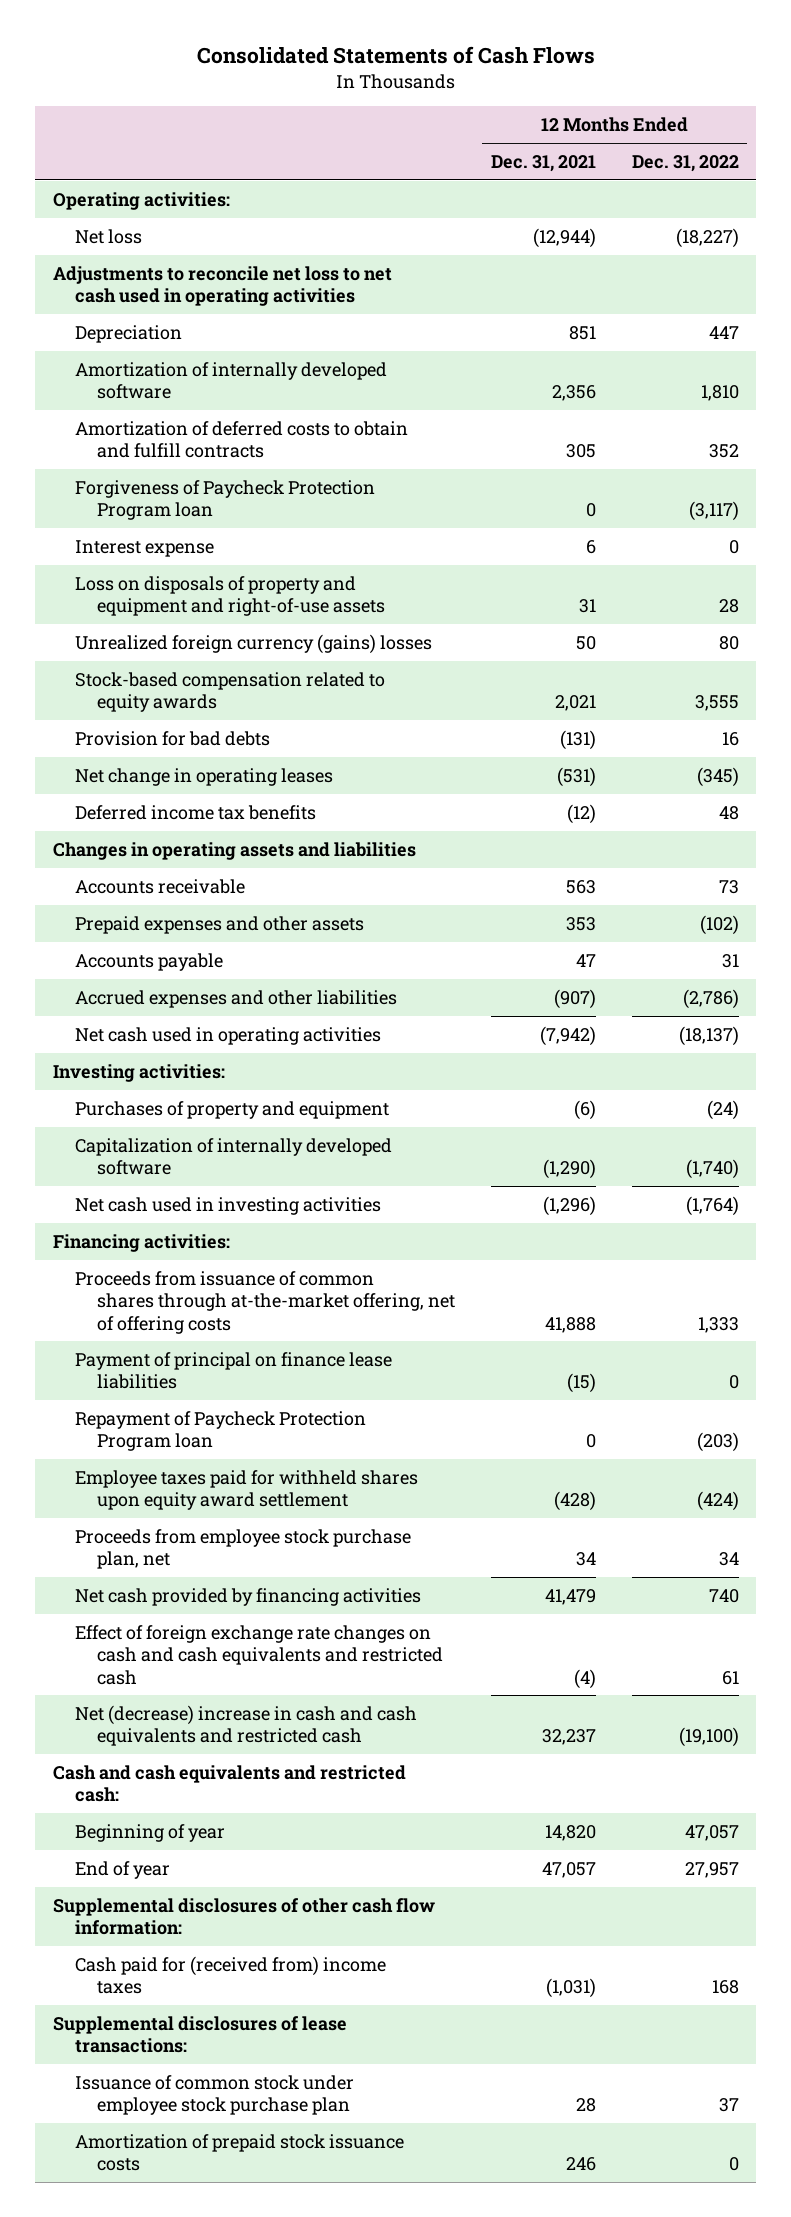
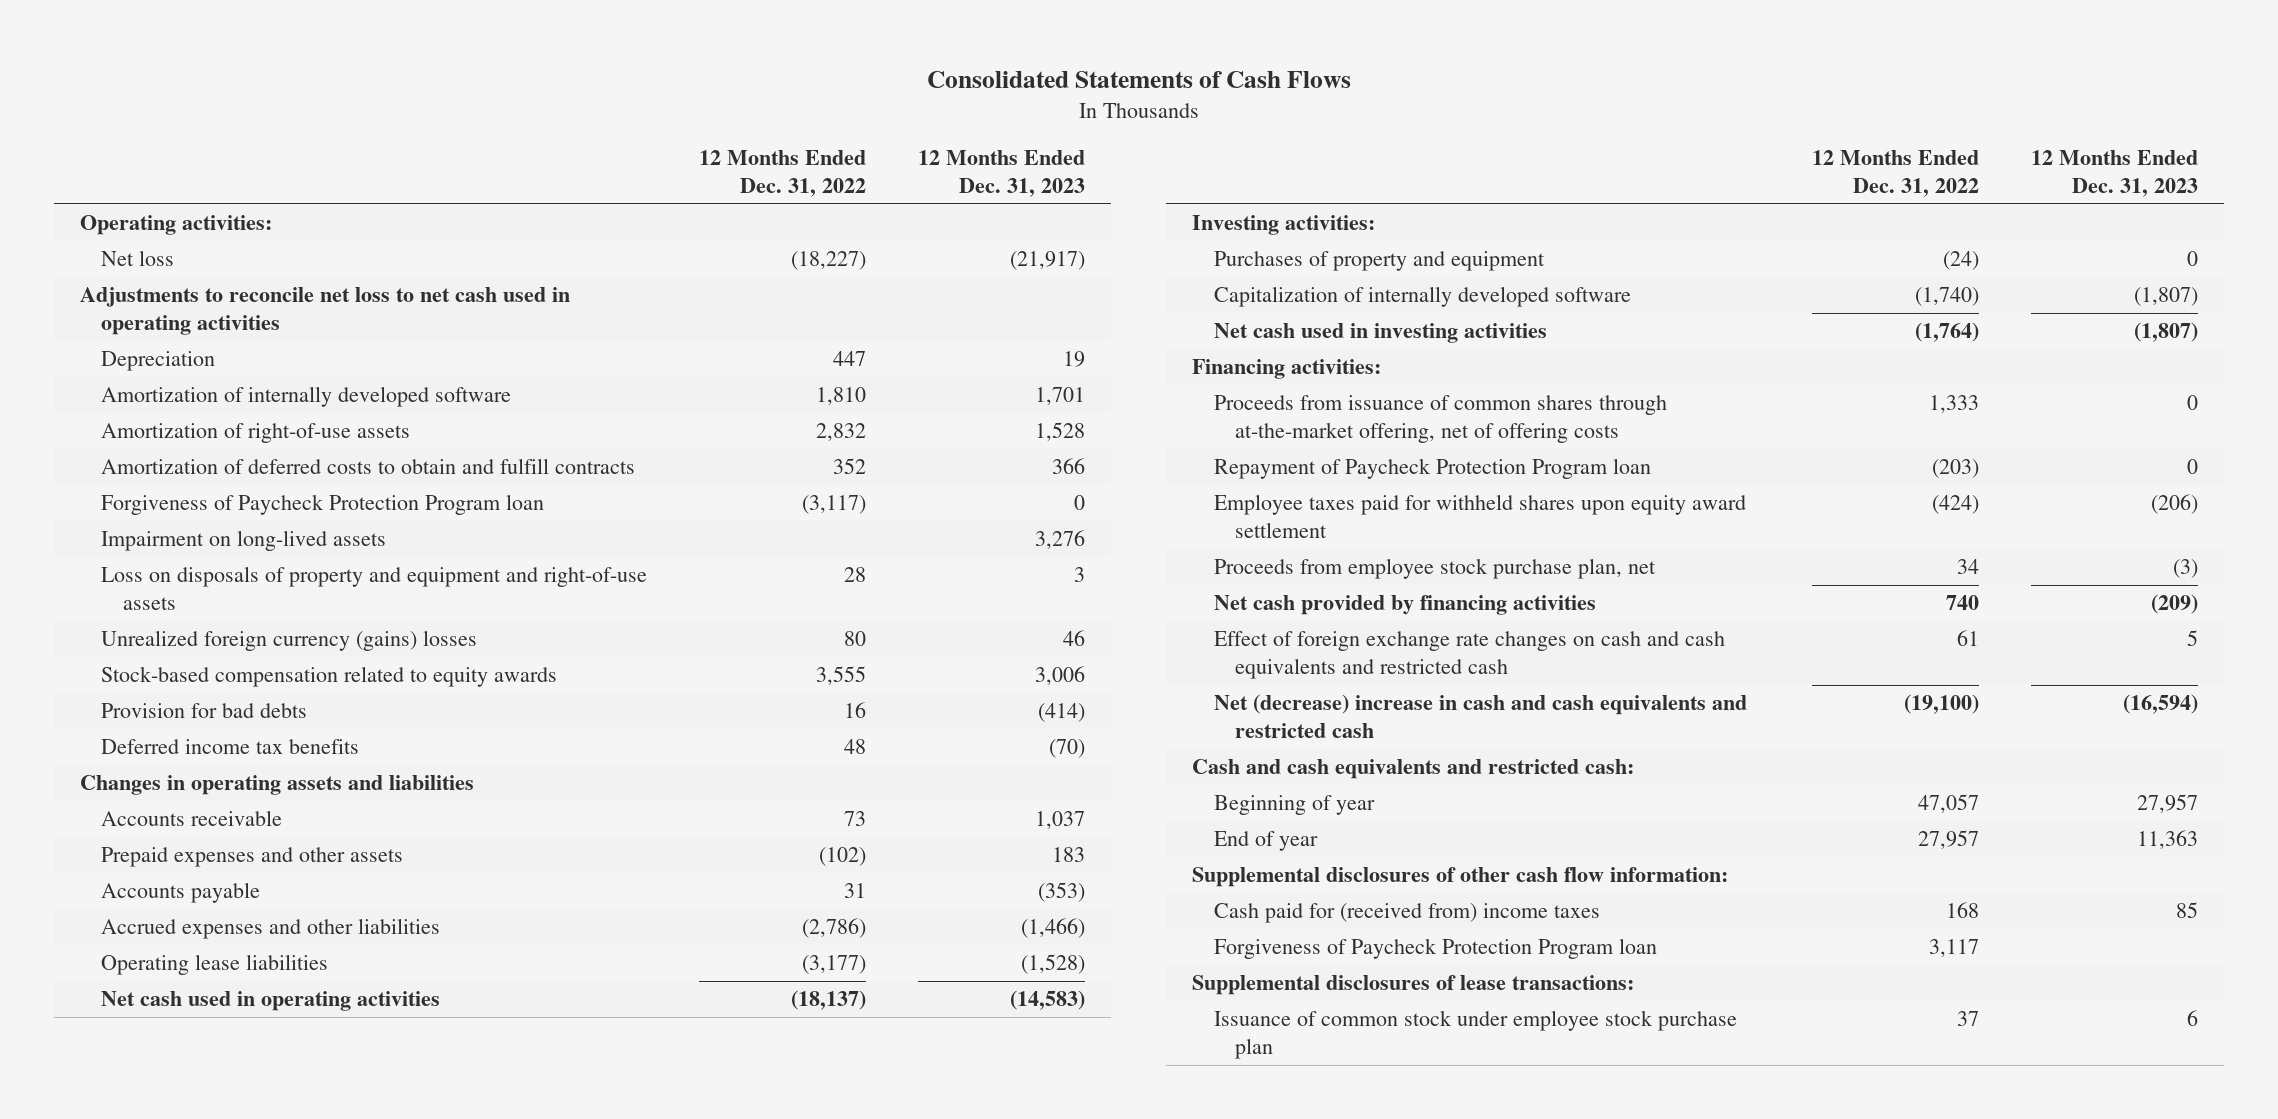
- | 12 Months Ended Dec. 31, 2021 | 12 Months Ended Dec. 31, 2022
+ | 12 Months Ended Dec. 31, 2022 | 12 Months Ended Dec. 31, 2023
+ Amortization of right-of-use assets | 2,832 | 1,528
- Interest expense | 6 | 0
+ Impairment on long-lived assets | | 3,276
- Net change in operating leases | (531) | (345)
+ Operating lease liabilities | (3,177) | (1,528)
- Payment of principal on finance lease liabilities | (15) | 0
+ Forgiveness of Paycheck Protection Program loan | 3,117 |
- Amortization of prepaid stock issuance costs | 246 | 0

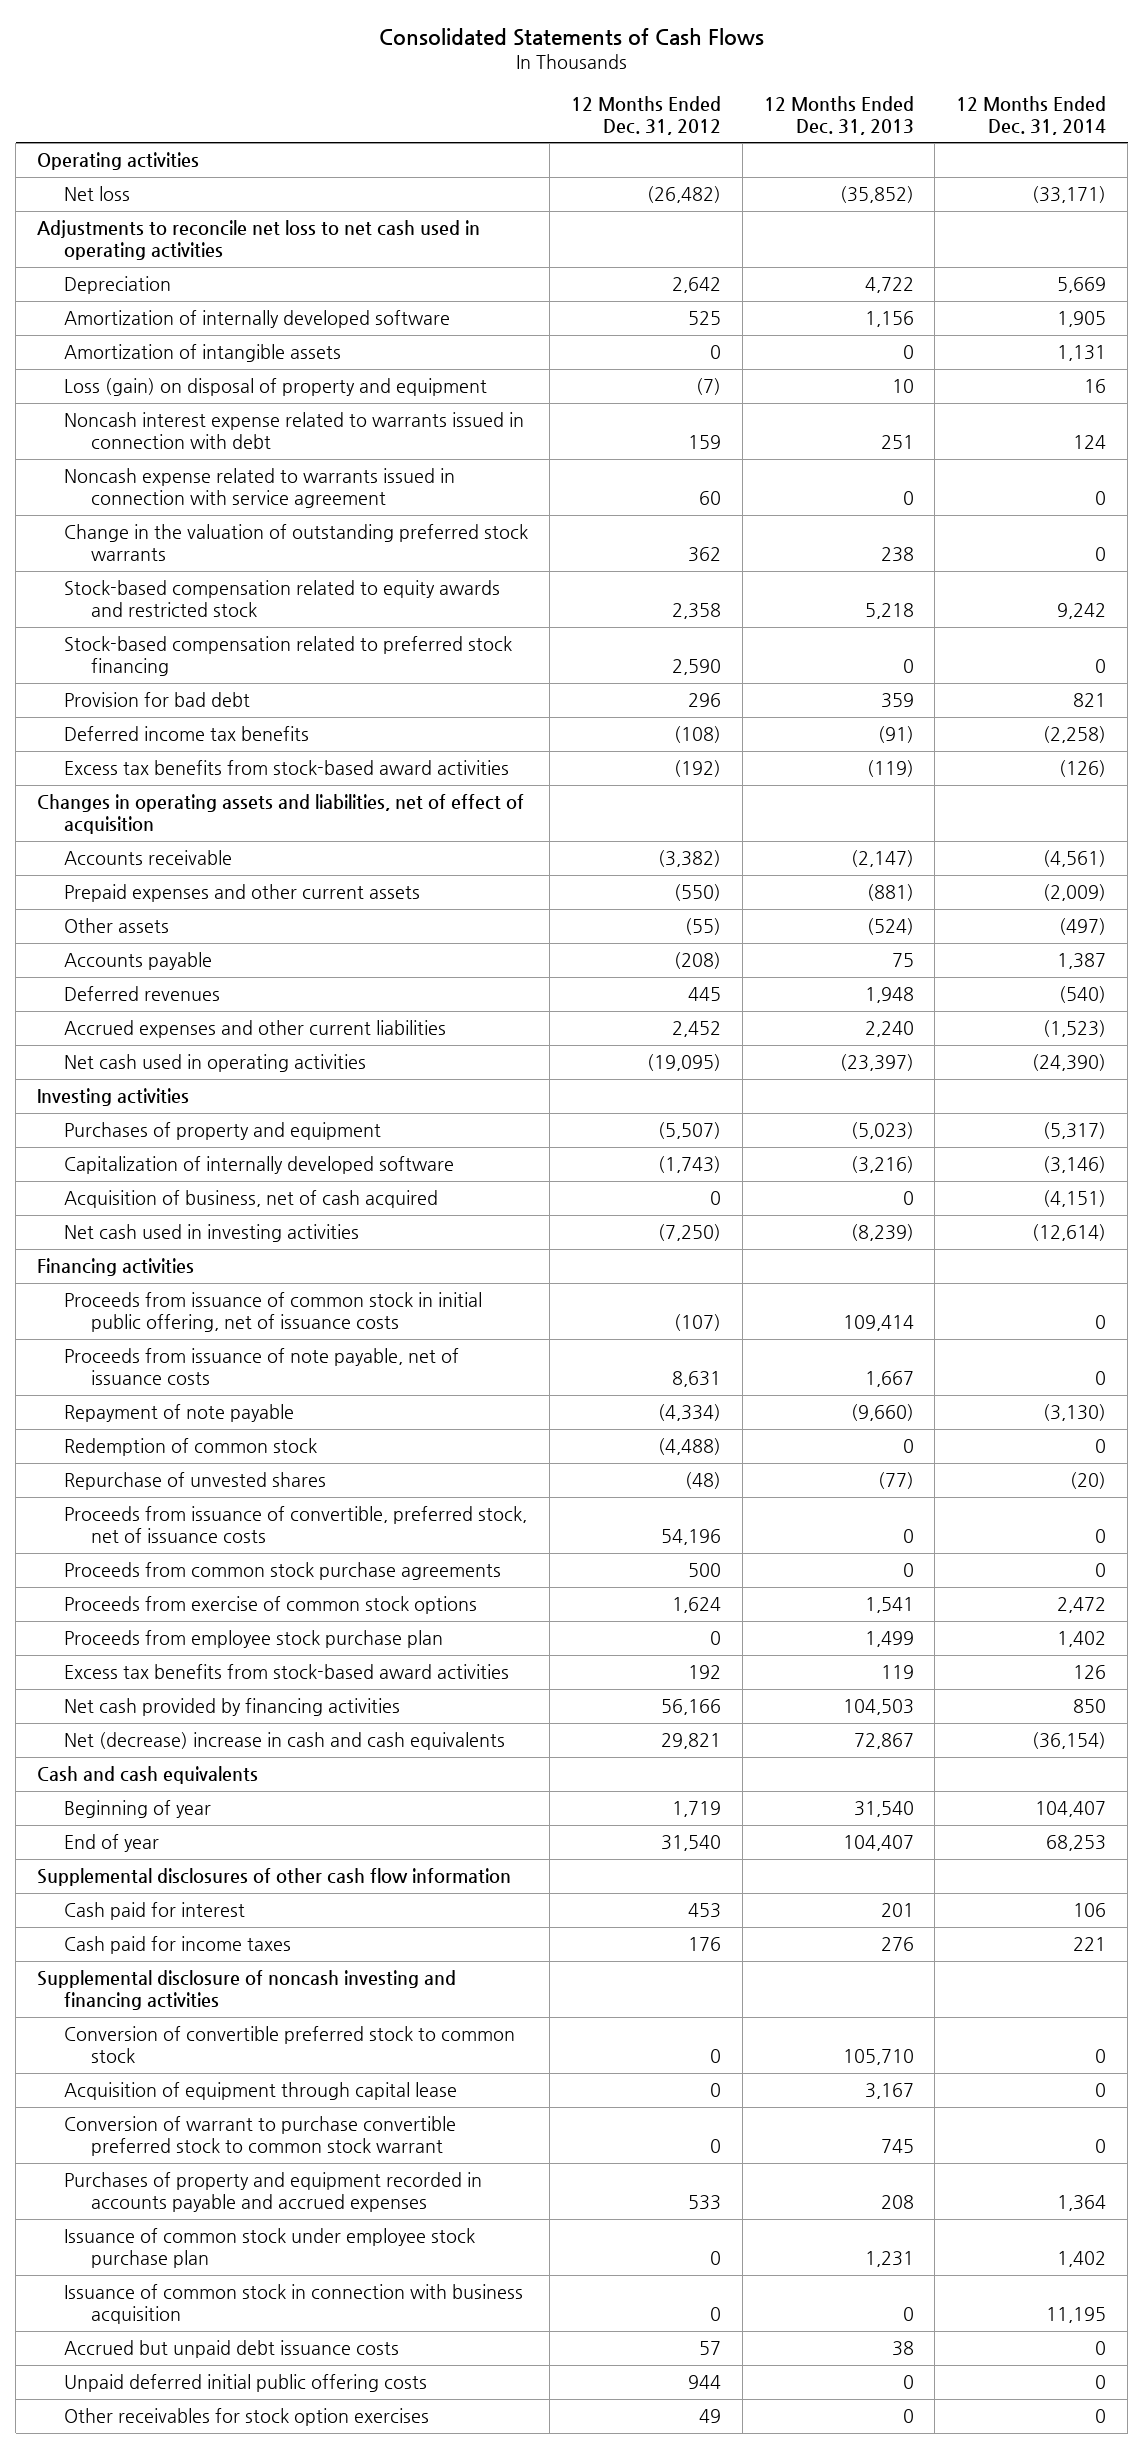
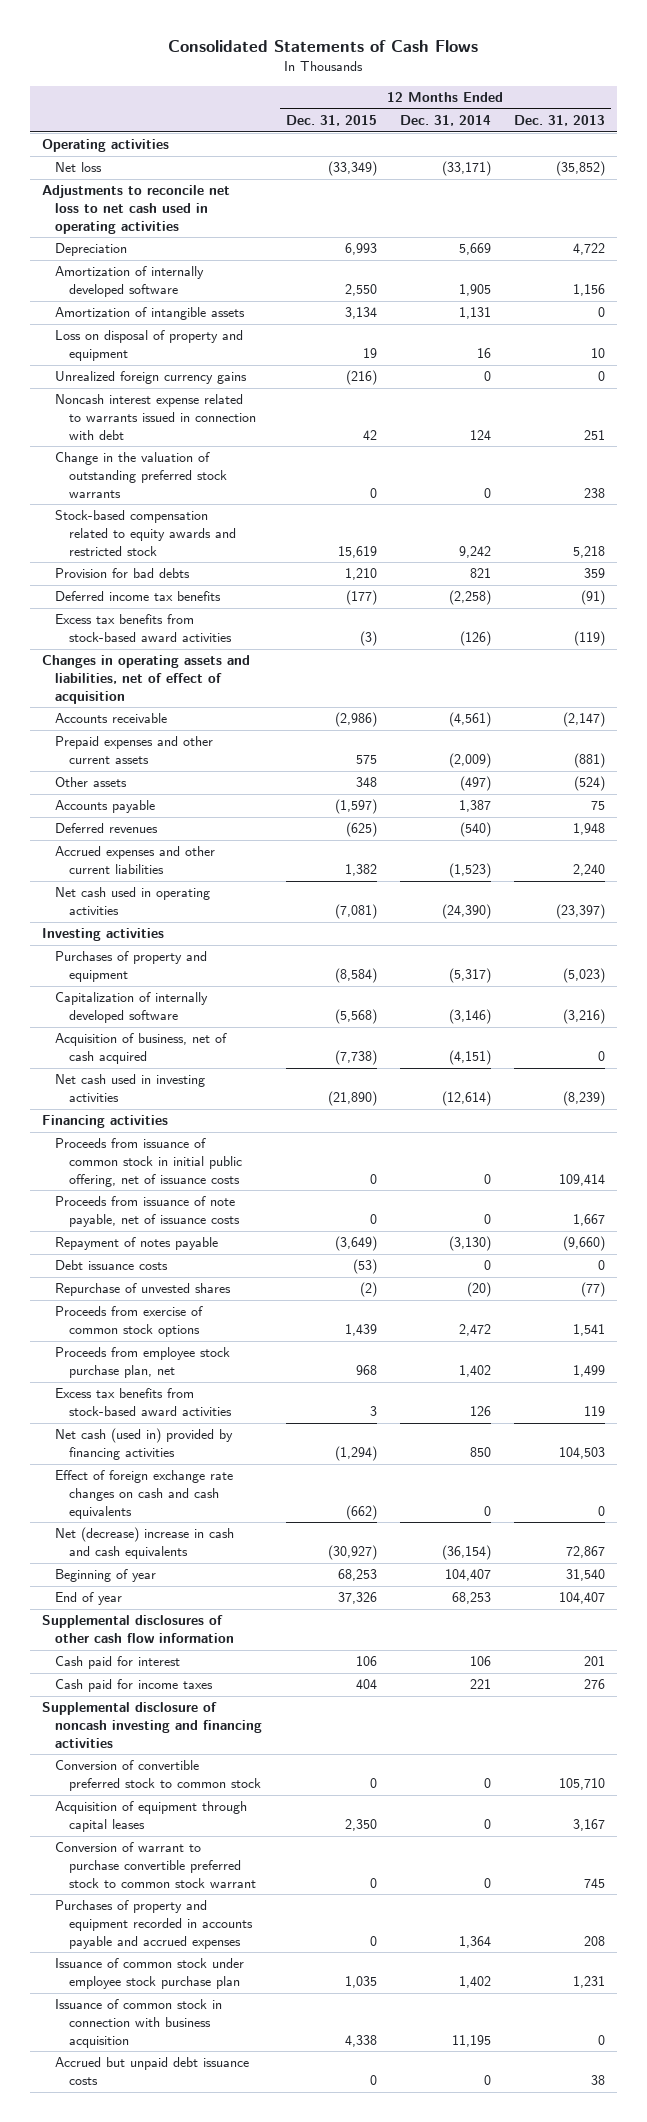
- | 12 Months Ended Dec. 31, 2012 | 12 Months Ended Dec. 31, 2013 | 12 Months Ended Dec. 31, 2014
+ | 12 Months Ended Dec. 31, 2015 | 12 Months Ended Dec. 31, 2014 | 12 Months Ended Dec. 31, 2013
- Loss (gain) on disposal of property and equipment | (7) | 10 | 16
+ Loss on disposal of property and equipment | 19 | 16 | 10
+ Unrealized foreign currency gains | (216) | 0 | 0
- Noncash expense related to warrants issued in connection with service agreement | 60 | 0 | 0
- Stock-based compensation related to preferred stock financing | 2,590 | 0 | 0
- Provision for bad debt | 296 | 359 | 821
+ Provision for bad debts | 1,210 | 821 | 359
- Repayment of note payable | (4,334) | (9,660) | (3,130)
- Redemption of common stock | (4,488) | 0 | 0
+ Repayment of notes payable | (3,649) | (3,130) | (9,660)
+ Debt issuance costs | (53) | 0 | 0
- Proceeds from issuance of convertible, preferred stock, net of issuance costs | 54,196 | 0 | 0
- Proceeds from common stock purchase agreements | 500 | 0 | 0
- Proceeds from employee stock purchase plan | 0 | 1,499 | 1,402
+ Proceeds from employee stock purchase plan, net | 968 | 1,402 | 1,499
- Net cash provided by financing activities | 56,166 | 104,503 | 850
+ Net cash (used in) provided by financing activities | (1,294) | 850 | 104,503
+ Effect of foreign exchange rate changes on cash and cash equivalents | (662) | 0 | 0
- Cash and cash equivalents
- Acquisition of equipment through capital lease | 0 | 3,167 | 0
+ Acquisition of equipment through capital leases | 2,350 | 0 | 3,167
- Unpaid deferred initial public offering costs | 944 | 0 | 0
- Other receivables for stock option exercises | 49 | 0 | 0

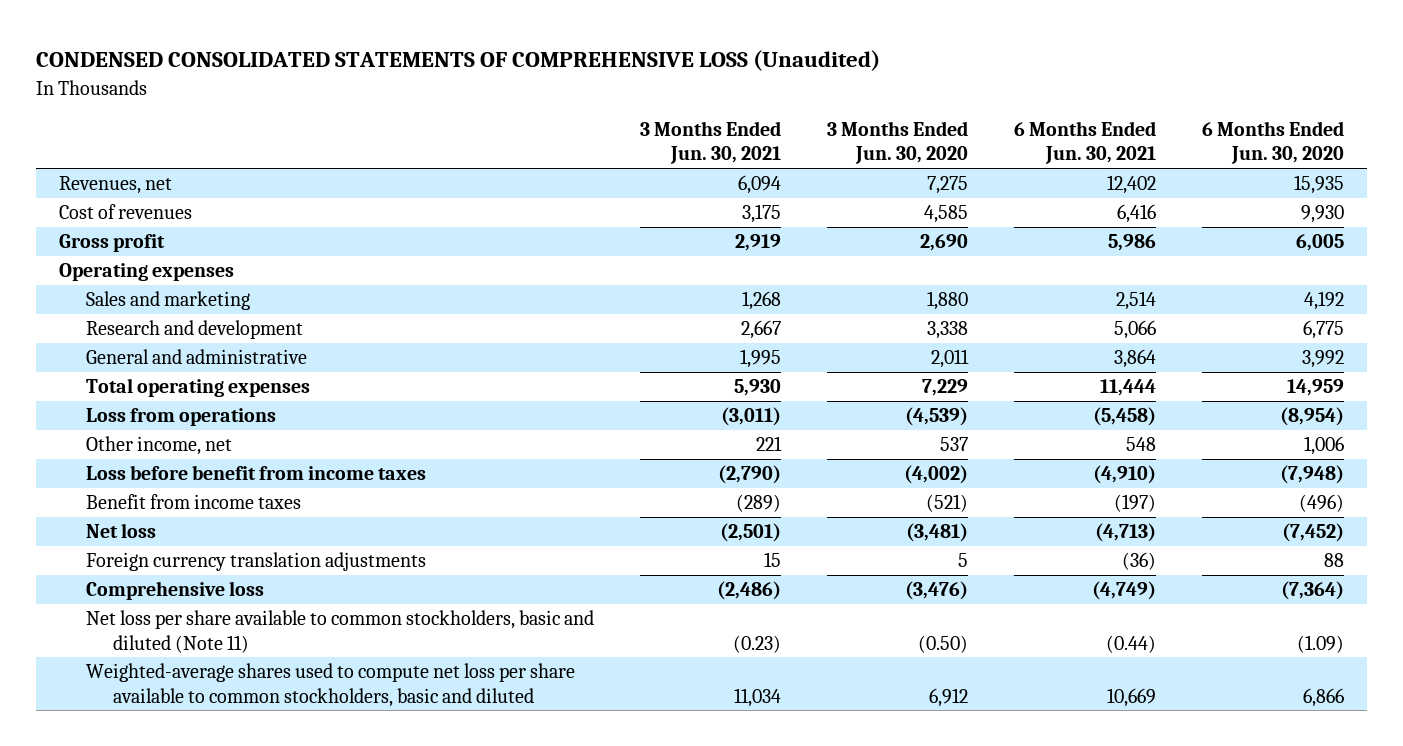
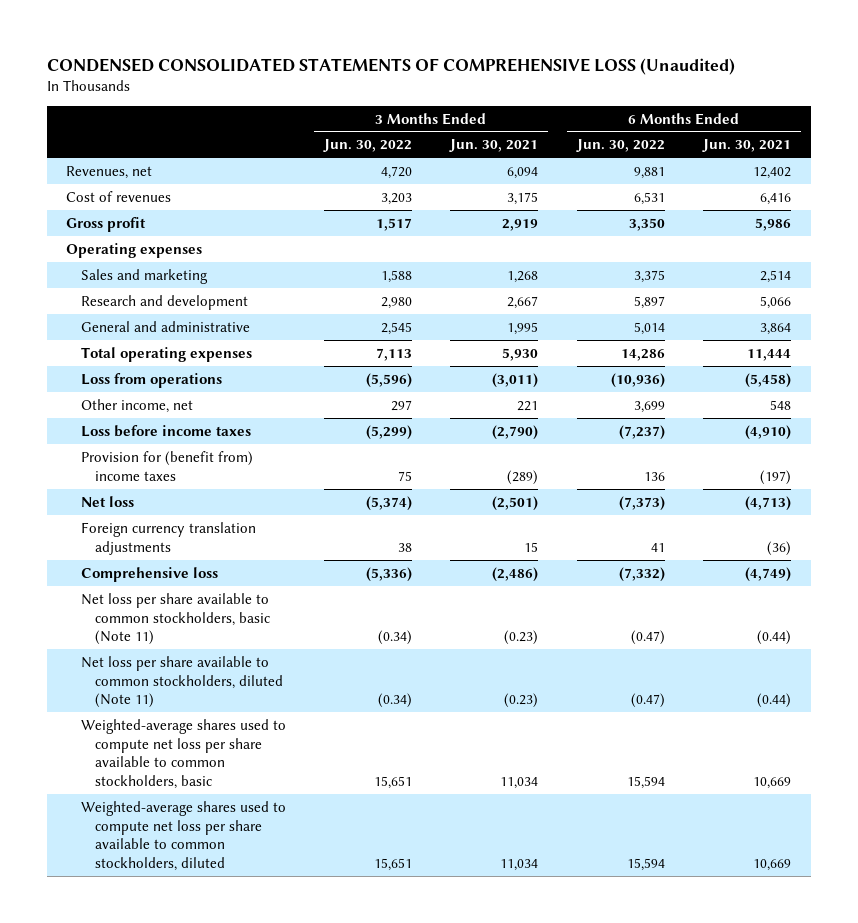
- | 3 Months Ended Jun. 30, 2021 | 3 Months Ended Jun. 30, 2020 | 6 Months Ended Jun. 30, 2021 | 6 Months Ended Jun. 30, 2020
+ | 3 Months Ended Jun. 30, 2022 | 3 Months Ended Jun. 30, 2021 | 6 Months Ended Jun. 30, 2022 | 6 Months Ended Jun. 30, 2021
- Loss before benefit from income taxes | (2,790) | (4,002) | (4,910) | (7,948)
- Benefit from income taxes | (289) | (521) | (197) | (496)
+ Loss before income taxes | (5,299) | (2,790) | (7,237) | (4,910)
+ Provision for (benefit from) income taxes | 75 | (289) | 136 | (197)
- Net loss per share available to common stockholders, basic and diluted (Note 11) | (0.23) | (0.50) | (0.44) | (1.09)
- Weighted-average shares used to compute net loss per share available to common stockholders, basic and diluted | 11,034 | 6,912 | 10,669 | 6,866
+ Net loss per share available to common stockholders, basic (Note 11) | (0.34) | (0.23) | (0.47) | (0.44)
+ Net loss per share available to common stockholders, diluted (Note 11) | (0.34) | (0.23) | (0.47) | (0.44)
+ Weighted-average shares used to compute net loss per share available to common stockholders, basic | 15,651 | 11,034 | 15,594 | 10,669
+ Weighted-average shares used to compute net loss per share available to common stockholders, diluted | 15,651 | 11,034 | 15,594 | 10,669

